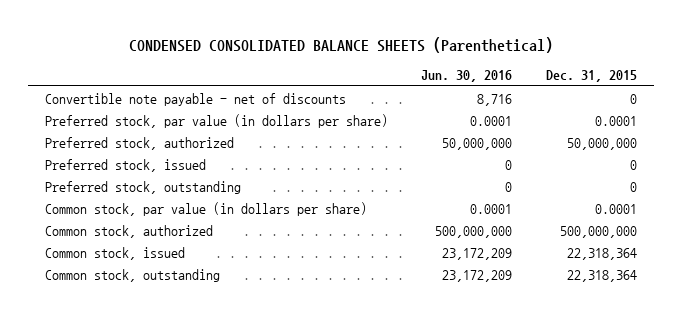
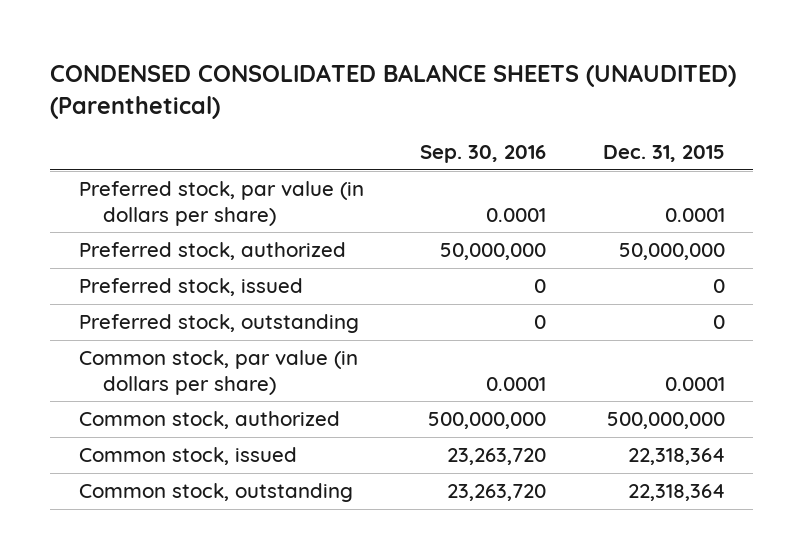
- CONDENSED CONSOLIDATED BALANCE SHEETS (Parenthetical)
+ CONDENSED CONSOLIDATED BALANCE SHEETS (UNAUDITED) (Parenthetical)
- | Jun. 30, 2016 | Dec. 31, 2015
+ | Sep. 30, 2016 | Dec. 31, 2015
- Convertible note payable - net of discounts | 8,716 | 0

